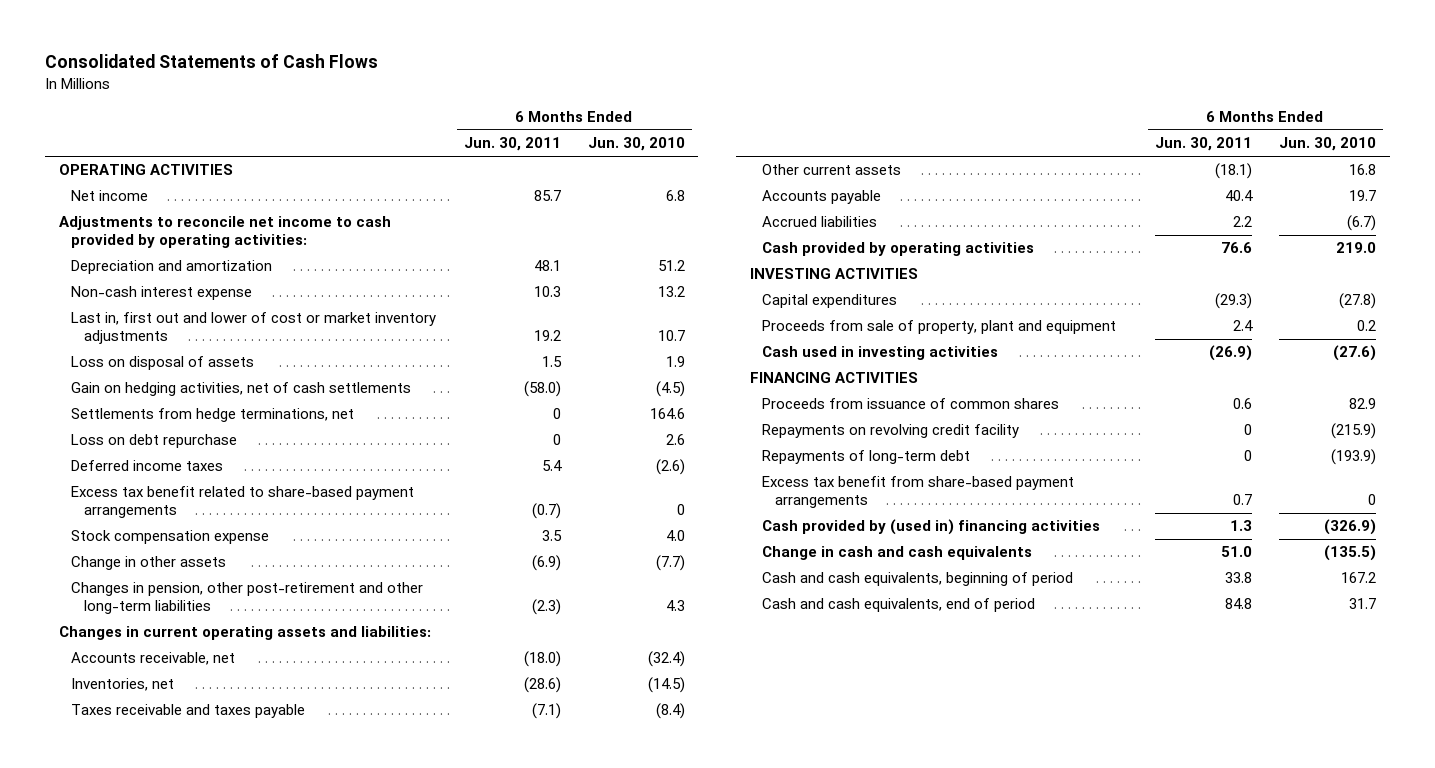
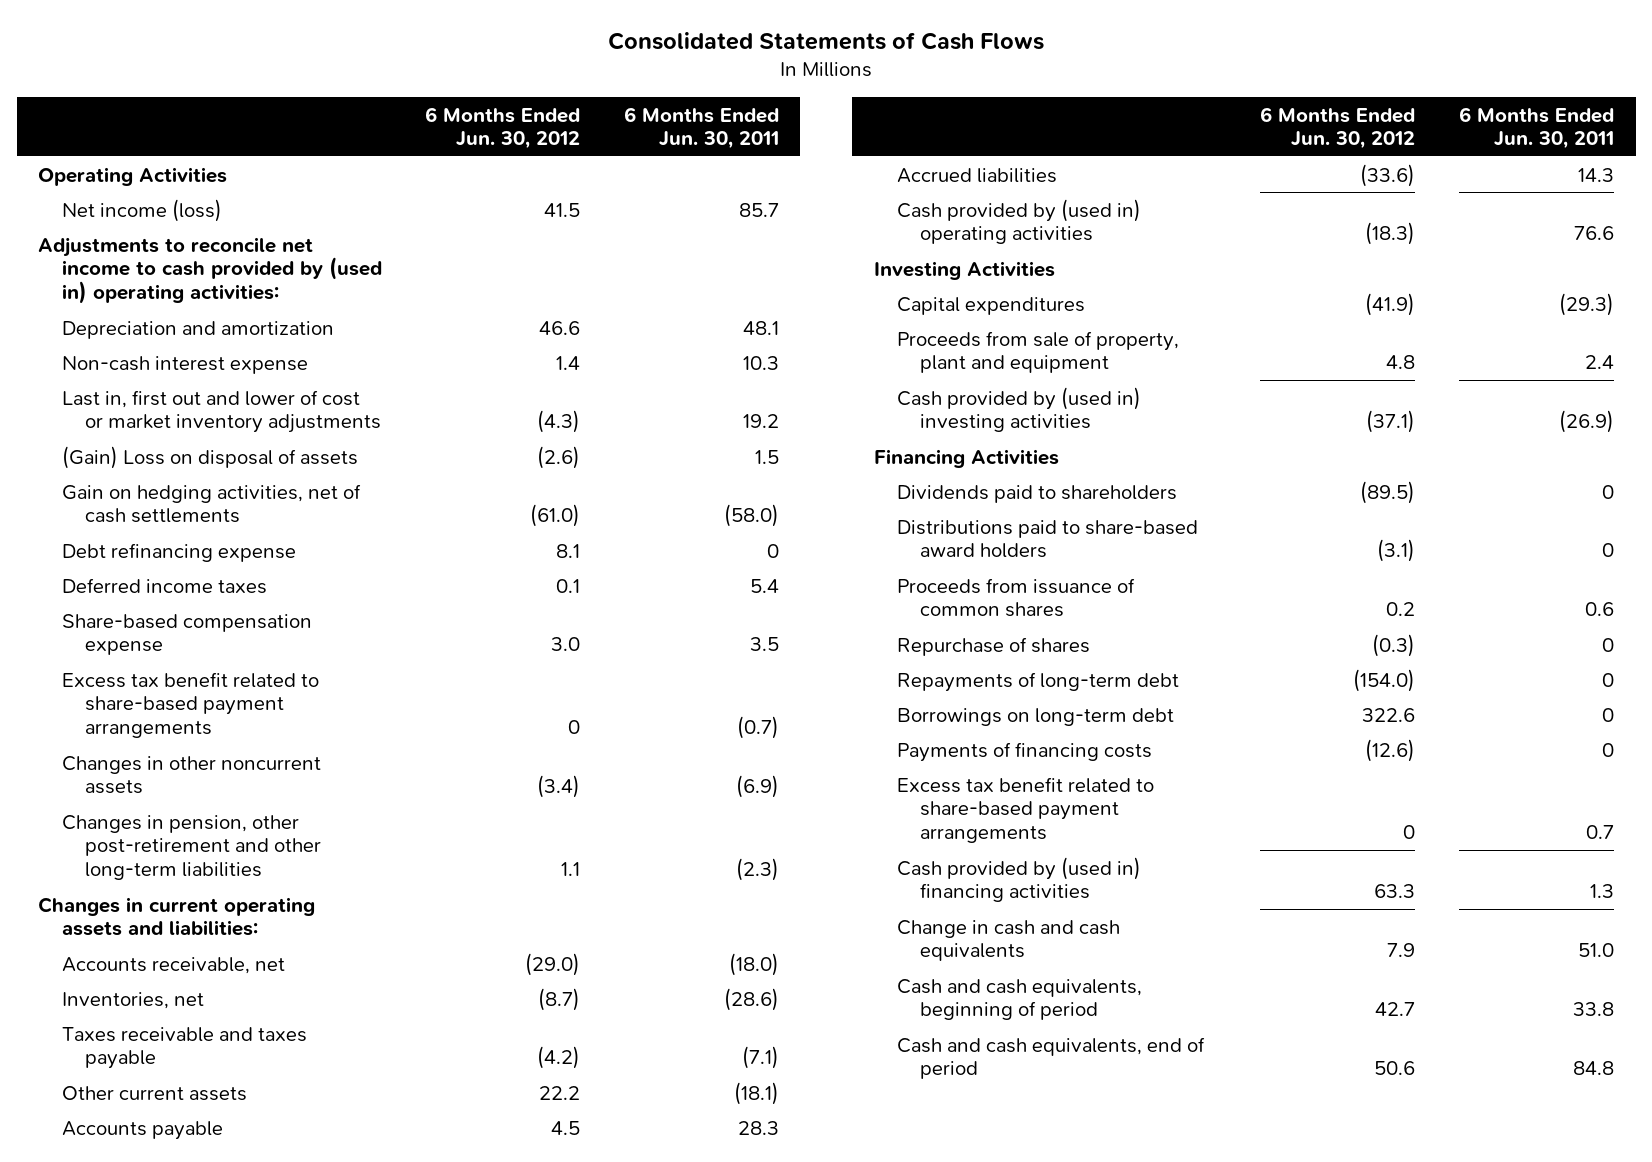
- | 6 Months Ended Jun. 30, 2011 | 6 Months Ended Jun. 30, 2010
+ | 6 Months Ended Jun. 30, 2012 | 6 Months Ended Jun. 30, 2011
- OPERATING ACTIVITIES
- Net income | 85.7 | 6.8
- Adjustments to reconcile net income to cash provided by operating activities:
+ Operating Activities
+ Net income (loss) | 41.5 | 85.7
+ Adjustments to reconcile net income to cash provided by (used in) operating activities:
- Loss on disposal of assets | 1.5 | 1.9
+ (Gain) Loss on disposal of assets | (2.6) | 1.5
- Settlements from hedge terminations, net | 0 | 164.6
- Loss on debt repurchase | 0 | 2.6
+ Debt refinancing expense | 8.1 | 0
+ Share-based compensation expense | 3.0 | 3.5
- Stock compensation expense | 3.5 | 4.0
- Change in other assets | (6.9) | (7.7)
+ Changes in other noncurrent assets | (3.4) | (6.9)
- Accounts payable | 40.4 | 19.7
- Accrued liabilities | 2.2 | (6.7)
- Cash provided by operating activities | 76.6 | 219.0
- INVESTING ACTIVITIES
+ Accounts payable | 4.5 | 28.3
+ Accrued liabilities | (33.6) | 14.3
+ Cash provided by (used in) operating activities | (18.3) | 76.6
+ Investing Activities
- Cash used in investing activities | (26.9) | (27.6)
- FINANCING ACTIVITIES
+ Cash provided by (used in) investing activities | (37.1) | (26.9)
+ Financing Activities
+ Dividends paid to shareholders | (89.5) | 0
+ Distributions paid to share-based award holders | (3.1) | 0
- Repayments on revolving credit facility | 0 | (215.9)
+ Repurchase of shares | (0.3) | 0
- Excess tax benefit from share-based payment arrangements | 0.7 | 0
+ Borrowings on long-term debt | 322.6 | 0
+ Payments of financing costs | (12.6) | 0
+ Excess tax benefit related to share-based payment arrangements | 0 | 0.7

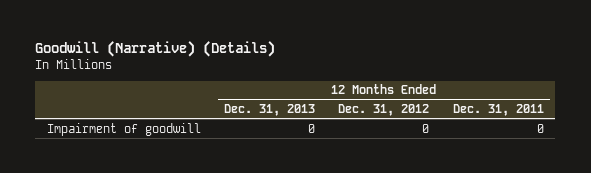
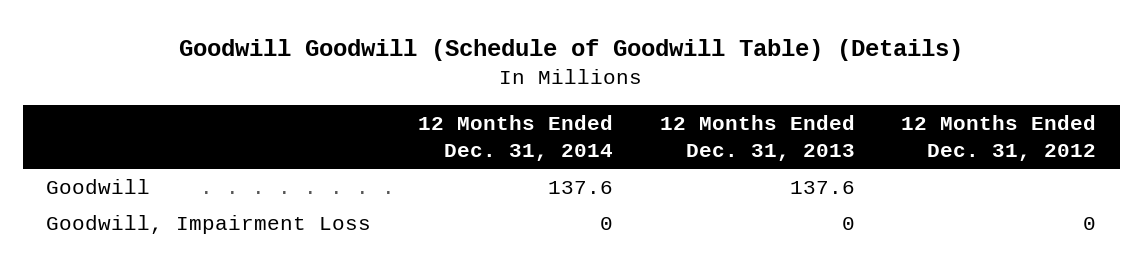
- Goodwill (Narrative) (Details)
+ Goodwill Goodwill (Schedule of Goodwill Table) (Details)
- | 12 Months Ended Dec. 31, 2013 | 12 Months Ended Dec. 31, 2012 | 12 Months Ended Dec. 31, 2011
+ | 12 Months Ended Dec. 31, 2014 | 12 Months Ended Dec. 31, 2013 | 12 Months Ended Dec. 31, 2012
- Impairment of goodwill | 0 | 0 | 0
+ Goodwill | 137.6 | 137.6 |
+ Goodwill, Impairment Loss | 0 | 0 | 0

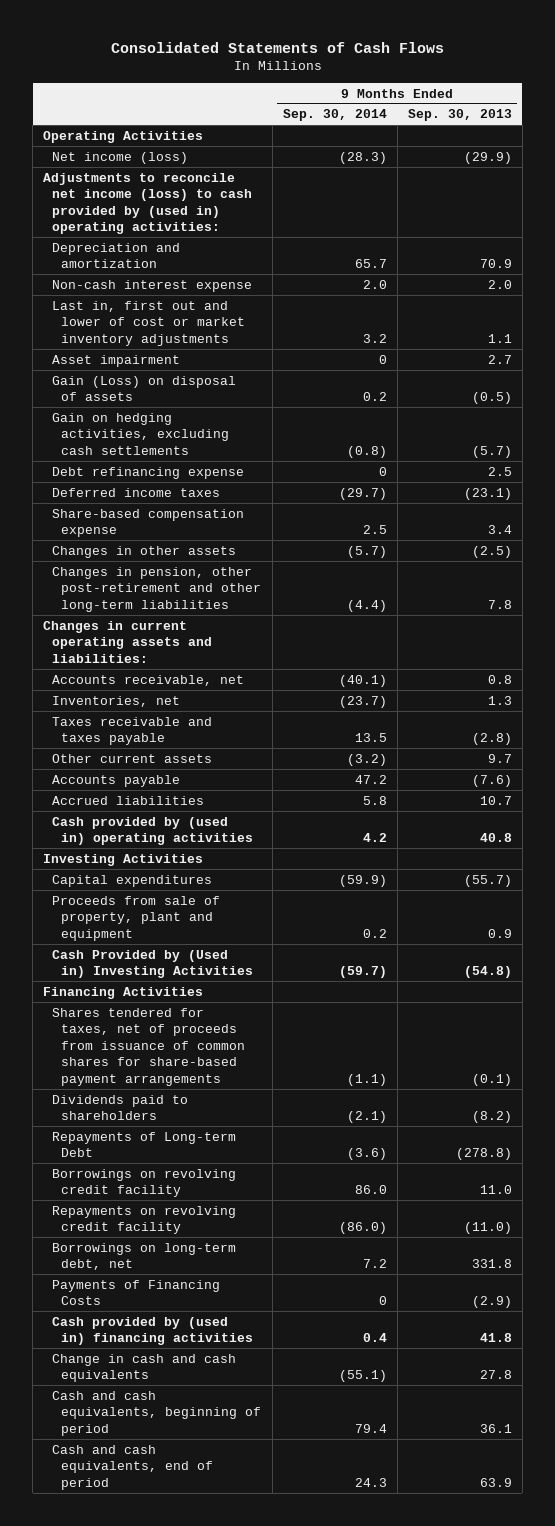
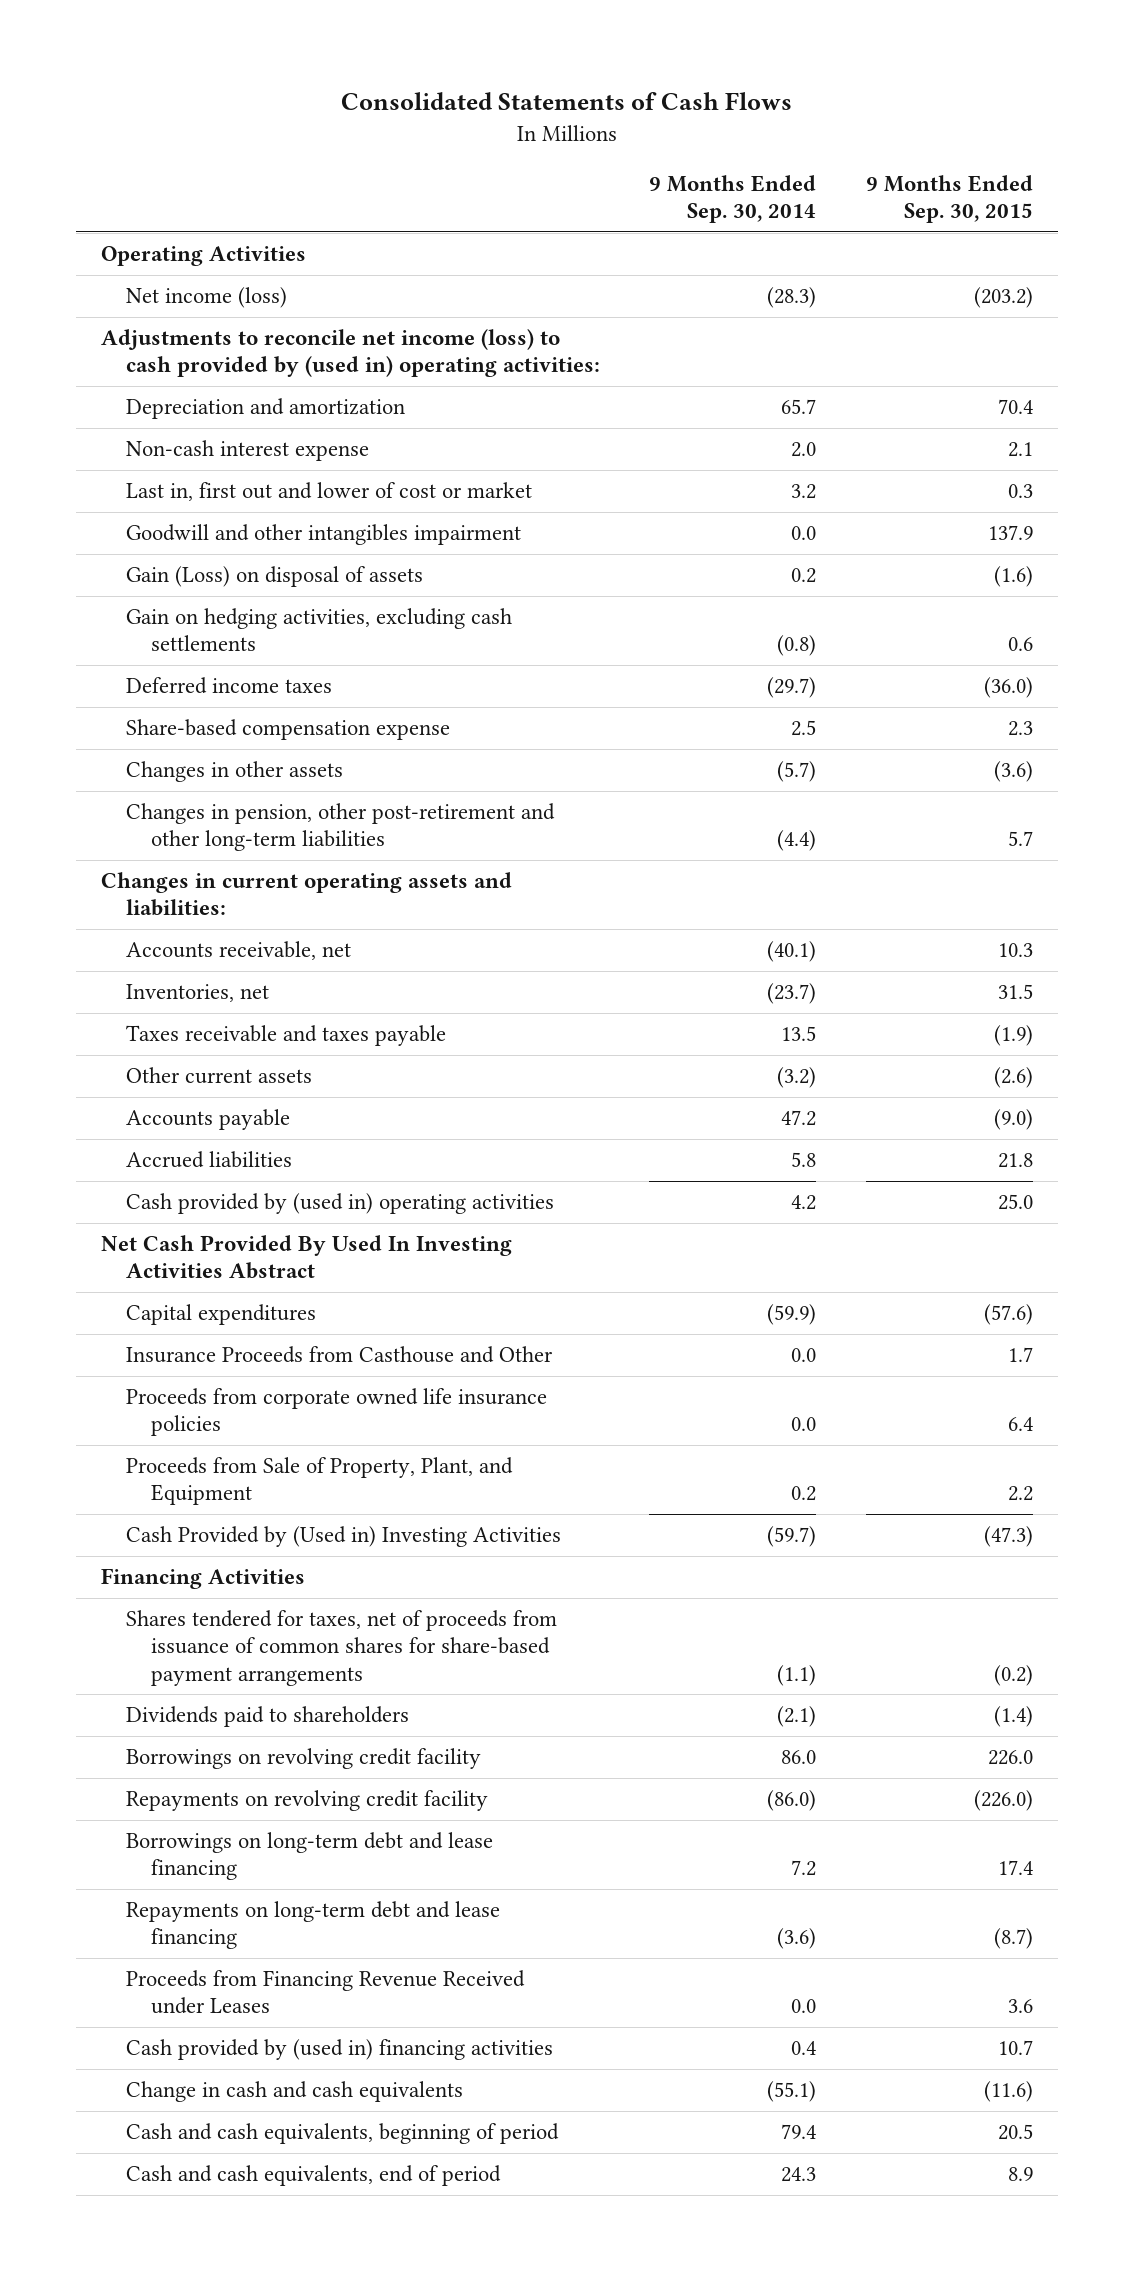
- | 9 Months Ended Sep. 30, 2014 | 9 Months Ended Sep. 30, 2013
+ | 9 Months Ended Sep. 30, 2014 | 9 Months Ended Sep. 30, 2015
- Last in, first out and lower of cost or market inventory adjustments | 3.2 | 1.1
- Asset impairment | 0 | 2.7
+ Last in, first out and lower of cost or market | 3.2 | 0.3
+ Goodwill and other intangibles impairment | 0.0 | 137.9
- Debt refinancing expense | 0 | 2.5
- Investing Activities
+ Net Cash Provided By Used In Investing Activities Abstract
- Proceeds from sale of property, plant and equipment | 0.2 | 0.9
+ Insurance Proceeds from Casthouse and Other | 0.0 | 1.7
+ Proceeds from corporate owned life insurance policies | 0.0 | 6.4
+ Proceeds from Sale of Property, Plant, and Equipment | 0.2 | 2.2
- Repayments of Long-term Debt | (3.6) | (278.8)
- Borrowings on long-term debt, net | 7.2 | 331.8
- Payments of Financing Costs | 0 | (2.9)
+ Borrowings on long-term debt and lease financing | 7.2 | 17.4
+ Repayments on long-term debt and lease financing | (3.6) | (8.7)
+ Proceeds from Financing Revenue Received under Leases | 0.0 | 3.6

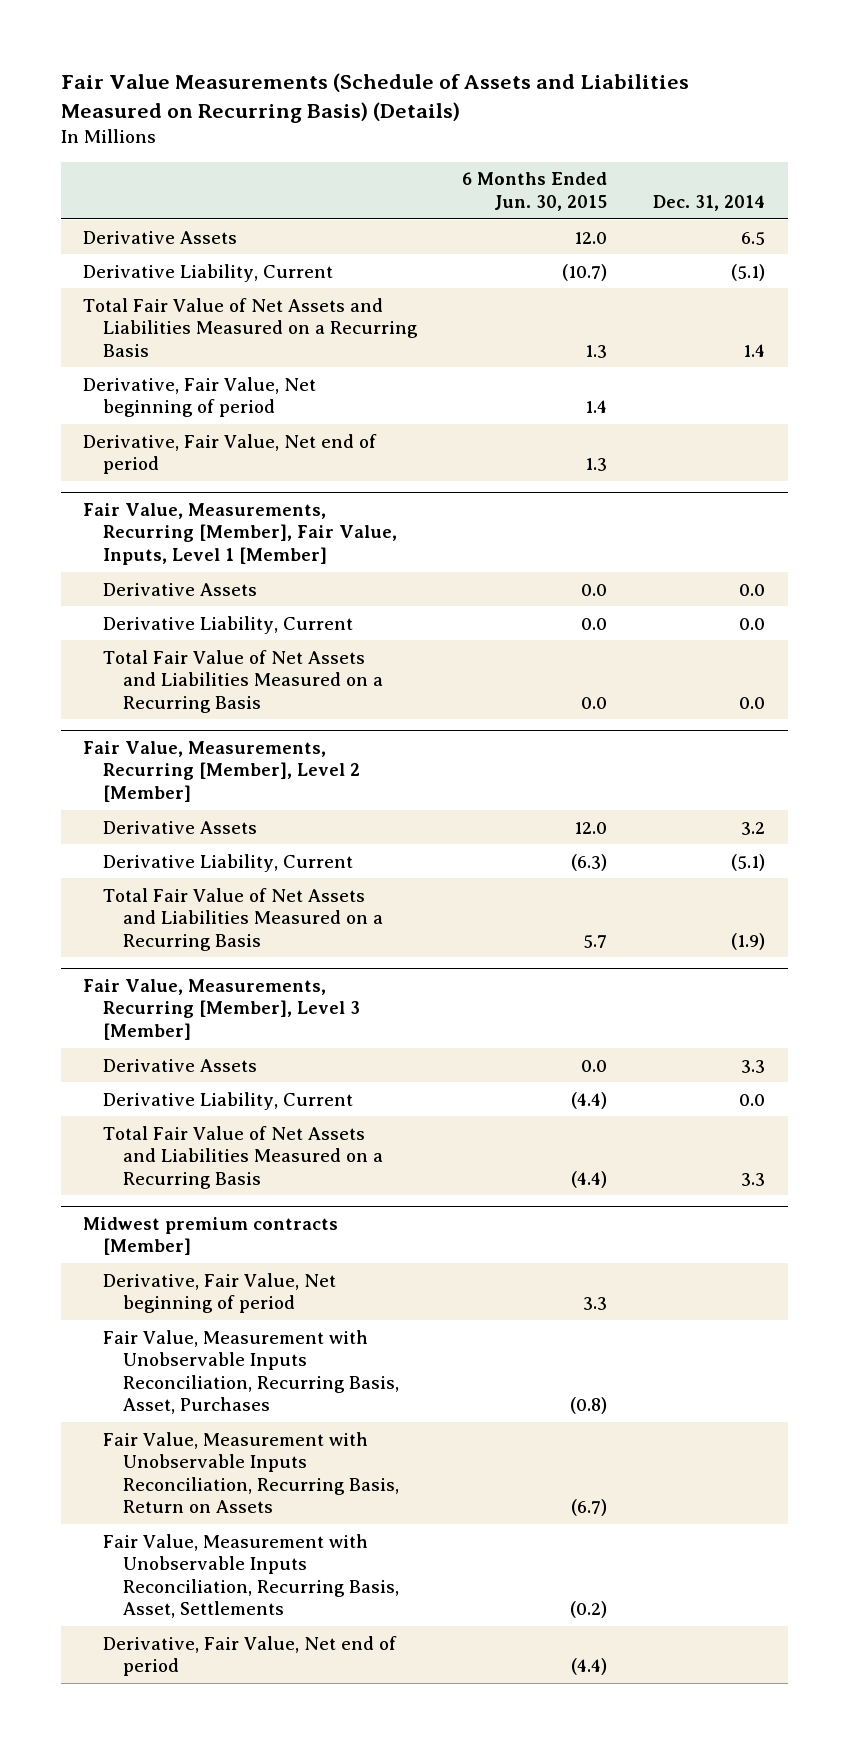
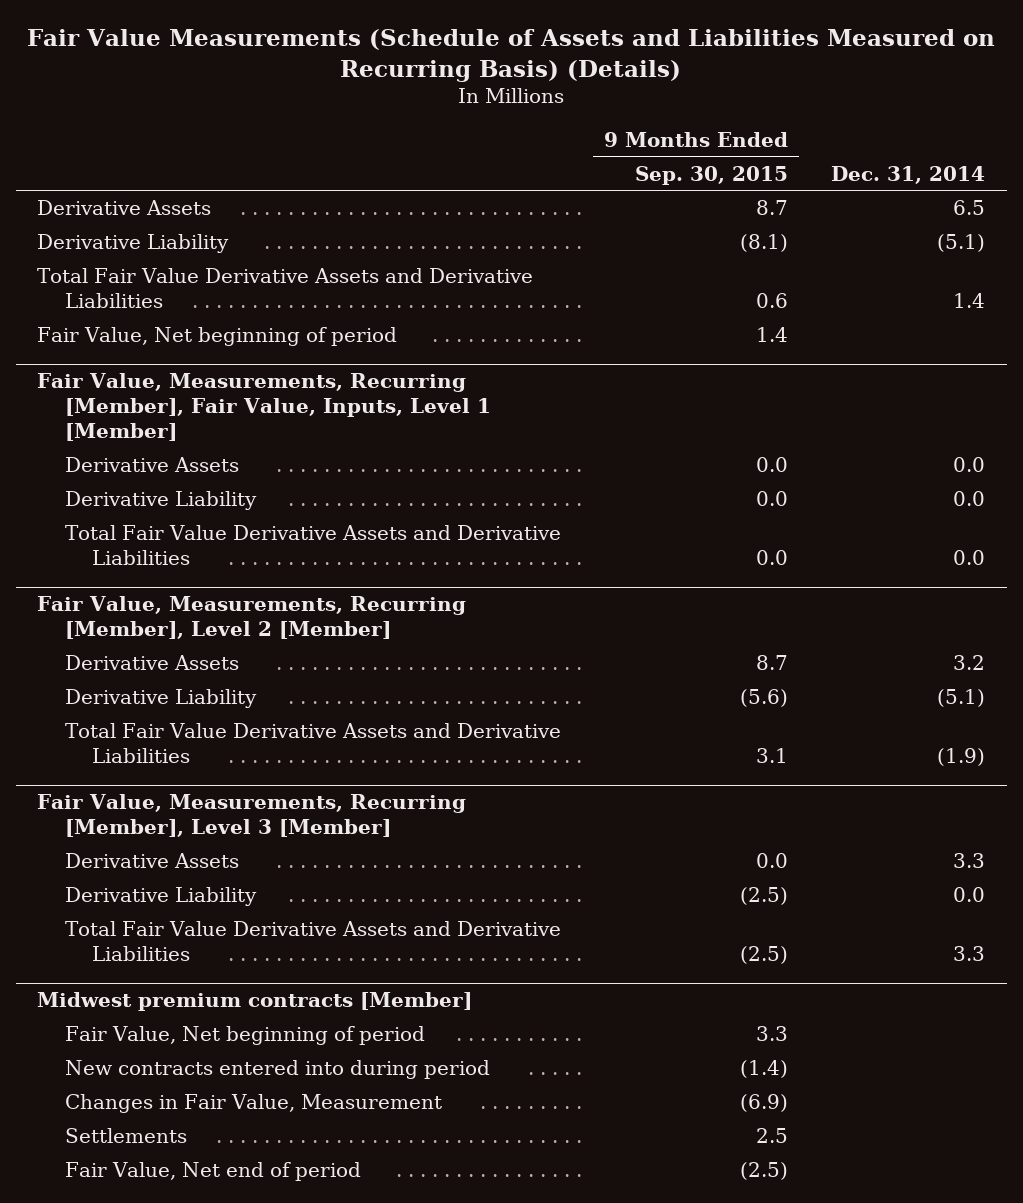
- | 6 Months Ended Jun. 30, 2015 | Dec. 31, 2014
+ | 9 Months Ended Sep. 30, 2015 | Dec. 31, 2014
- Derivative Liability, Current | (10.7) | (5.1)
- Total Fair Value of Net Assets and Liabilities Measured on a Recurring Basis | 1.3 | 1.4
- Derivative, Fair Value, Net beginning of period | 1.4 |
- Derivative, Fair Value, Net end of period | 1.3 |
+ Derivative Liability | (8.1) | (5.1)
+ Total Fair Value Derivative Assets and Derivative Liabilities | 0.6 | 1.4
+ Fair Value, Net beginning of period | 1.4 |
@ Fair Value, Measurements, Recurring [Member], Fair Value, Inputs, Level 1 [Member]
- Derivative Liability, Current | 0.0 | 0.0
- Total Fair Value of Net Assets and Liabilities Measured on a Recurring Basis | 0.0 | 0.0
+ Derivative Liability | 0.0 | 0.0
+ Total Fair Value Derivative Assets and Derivative Liabilities | 0.0 | 0.0
@ Fair Value, Measurements, Recurring [Member], Level 2 [Member]
- Derivative Liability, Current | (6.3) | (5.1)
- Total Fair Value of Net Assets and Liabilities Measured on a Recurring Basis | 5.7 | (1.9)
+ Derivative Liability | (5.6) | (5.1)
+ Total Fair Value Derivative Assets and Derivative Liabilities | 3.1 | (1.9)
@ Fair Value, Measurements, Recurring [Member], Level 3 [Member]
- Derivative Liability, Current | (4.4) | 0.0
- Total Fair Value of Net Assets and Liabilities Measured on a Recurring Basis | (4.4) | 3.3
+ Derivative Liability | (2.5) | 0.0
+ Total Fair Value Derivative Assets and Derivative Liabilities | (2.5) | 3.3
@ Midwest premium contracts [Member]
- Derivative, Fair Value, Net beginning of period | 3.3 |
- Fair Value, Measurement with Unobservable Inputs Reconciliation, Recurring Basis, Asset, Purchases | (0.8) |
- Fair Value, Measurement with Unobservable Inputs Reconciliation, Recurring Basis, Return on Assets | (6.7) |
- Fair Value, Measurement with Unobservable Inputs Reconciliation, Recurring Basis, Asset, Settlements | (0.2) |
- Derivative, Fair Value, Net end of period | (4.4) |
+ Fair Value, Net beginning of period | 3.3 |
+ New contracts entered into during period | (1.4) |
+ Changes in Fair Value, Measurement | (6.9) |
+ Settlements | 2.5 |
+ Fair Value, Net end of period | (2.5) |

